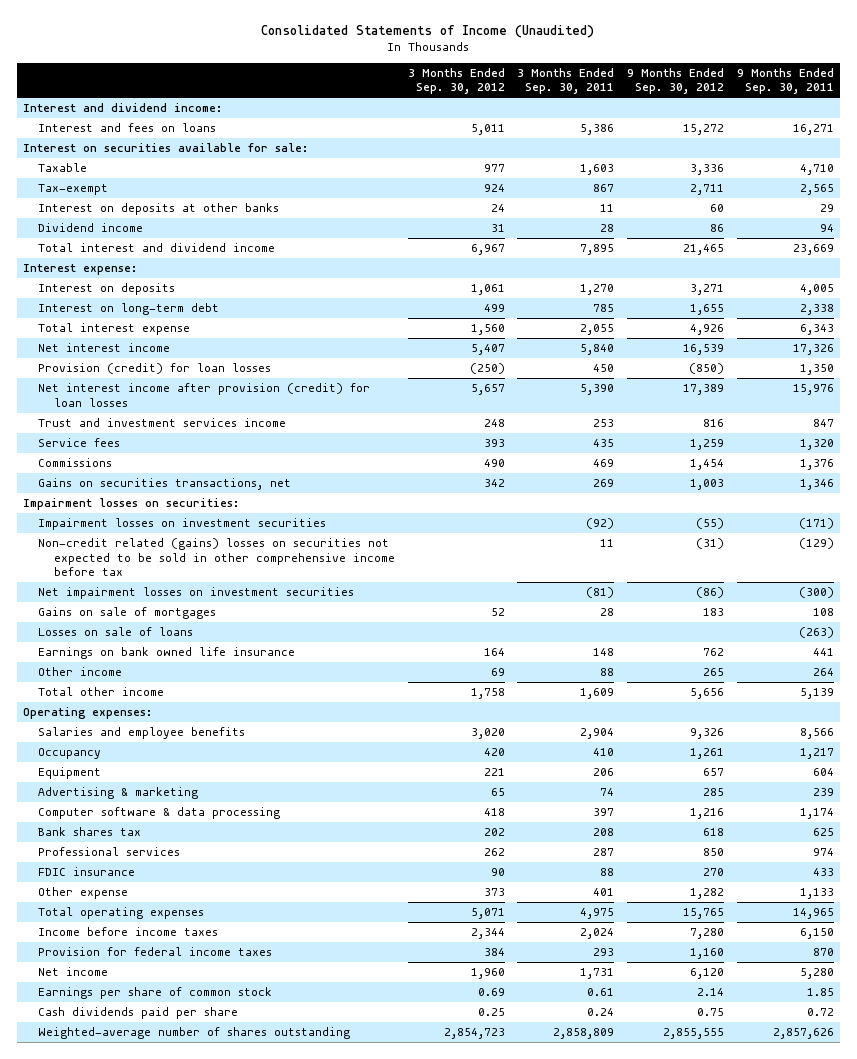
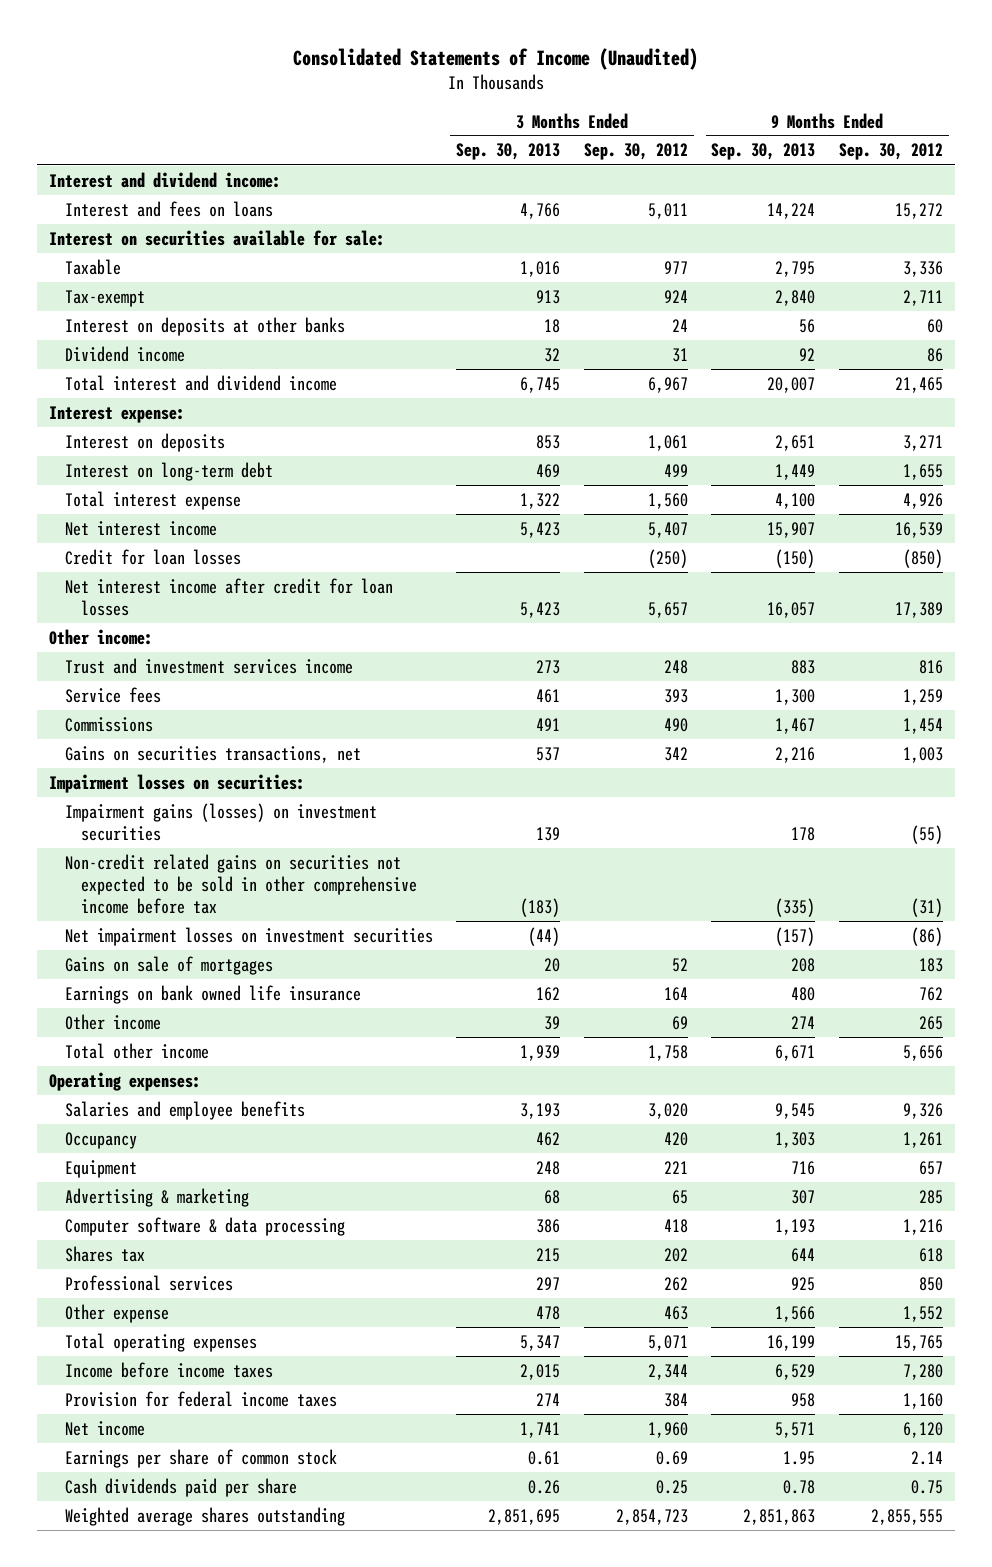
- | 3 Months Ended Sep. 30, 2012 | 3 Months Ended Sep. 30, 2011 | 9 Months Ended Sep. 30, 2012 | 9 Months Ended Sep. 30, 2011
+ | 3 Months Ended Sep. 30, 2013 | 3 Months Ended Sep. 30, 2012 | 9 Months Ended Sep. 30, 2013 | 9 Months Ended Sep. 30, 2012
- Provision (credit) for loan losses | (250) | 450 | (850) | 1,350
- Net interest income after provision (credit) for loan losses | 5,657 | 5,390 | 17,389 | 15,976
+ Credit for loan losses | | (250) | (150) | (850)
+ Net interest income after credit for loan losses | 5,423 | 5,657 | 16,057 | 17,389
+ Other income:
- Impairment losses on investment securities | | (92) | (55) | (171)
- Non-credit related (gains) losses on securities not expected to be sold in other comprehensive income before tax | | 11 | (31) | (129)
+ Impairment gains (losses) on investment securities | 139 | | 178 | (55)
+ Non-credit related gains on securities not expected to be sold in other comprehensive income before tax | (183) | | (335) | (31)
- Losses on sale of loans | | | | (263)
- Bank shares tax | 202 | 208 | 618 | 625
+ Shares tax | 215 | 202 | 644 | 618
- FDIC insurance | 90 | 88 | 270 | 433
- Other expense | 373 | 401 | 1,282 | 1,133
+ Other expense | 478 | 463 | 1,566 | 1,552
- Weighted-average number of shares outstanding | 2,854,723 | 2,858,809 | 2,855,555 | 2,857,626
+ Weighted average shares outstanding | 2,851,695 | 2,854,723 | 2,851,863 | 2,855,555

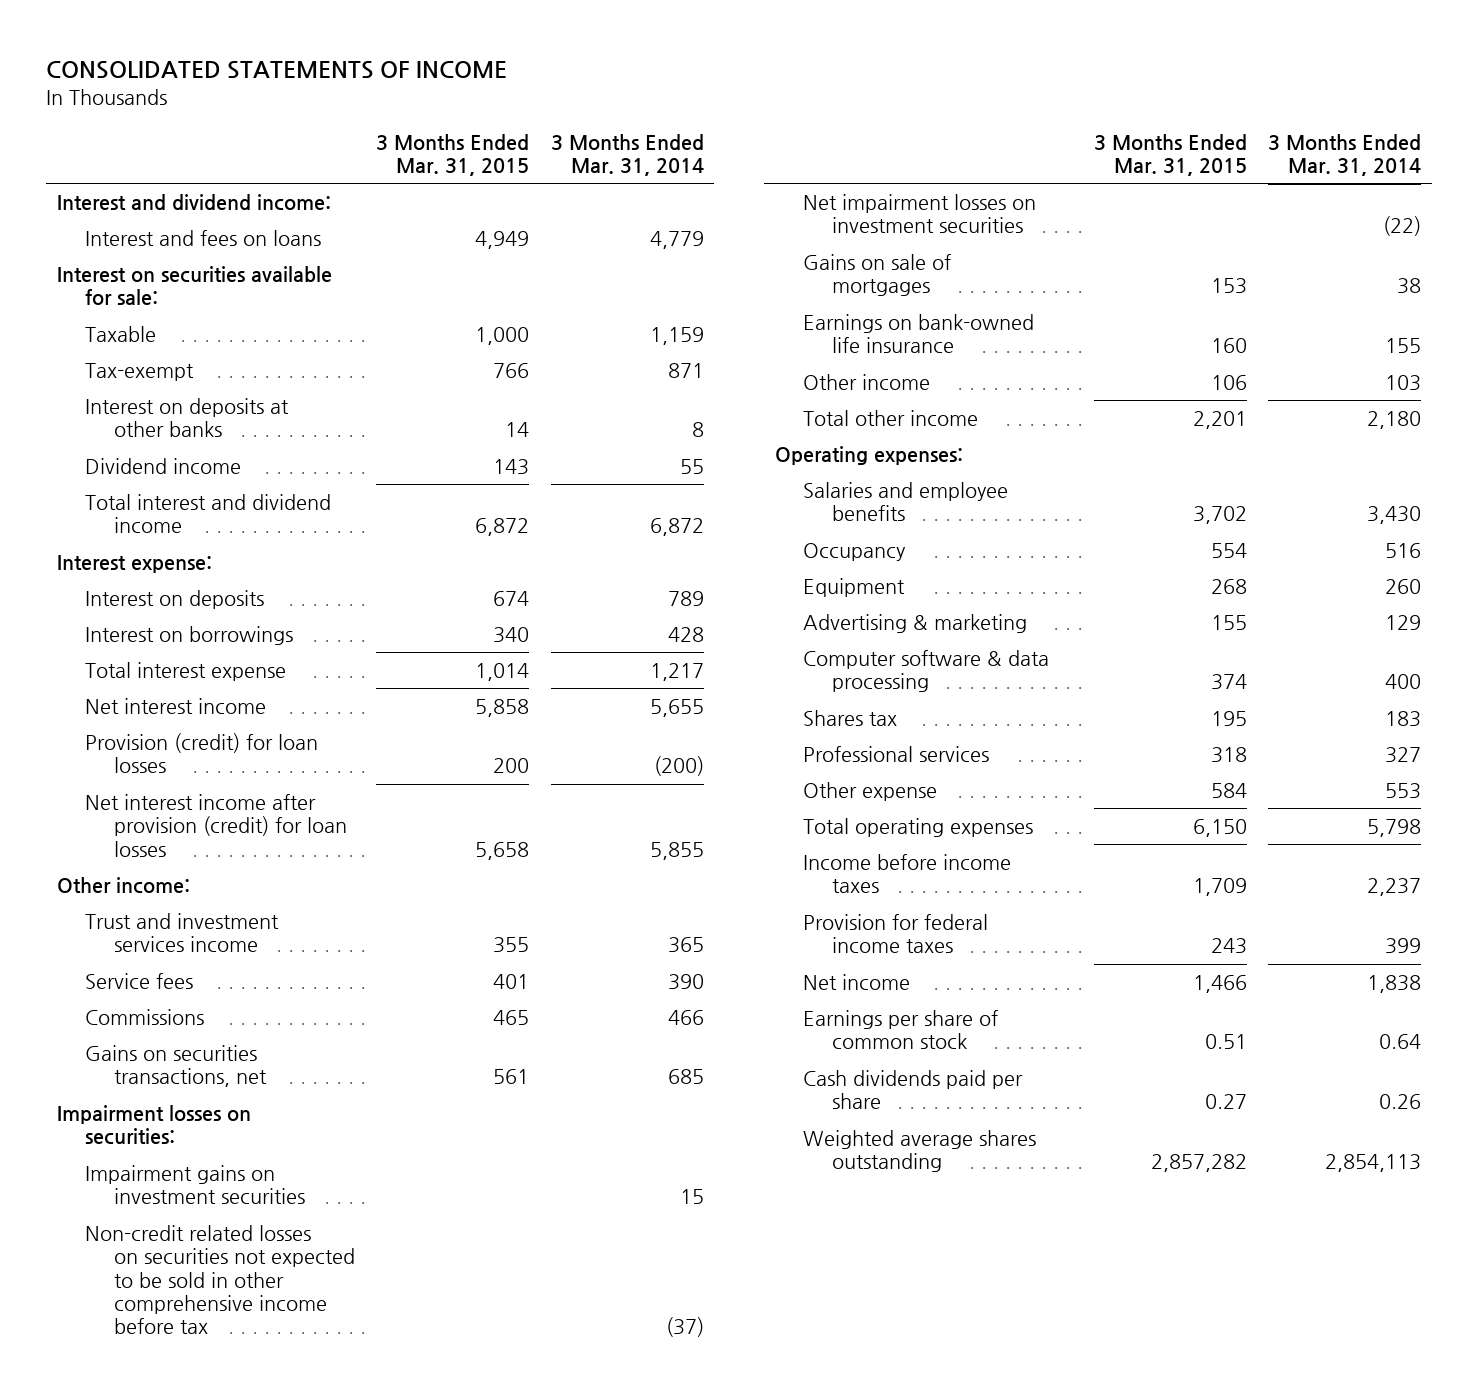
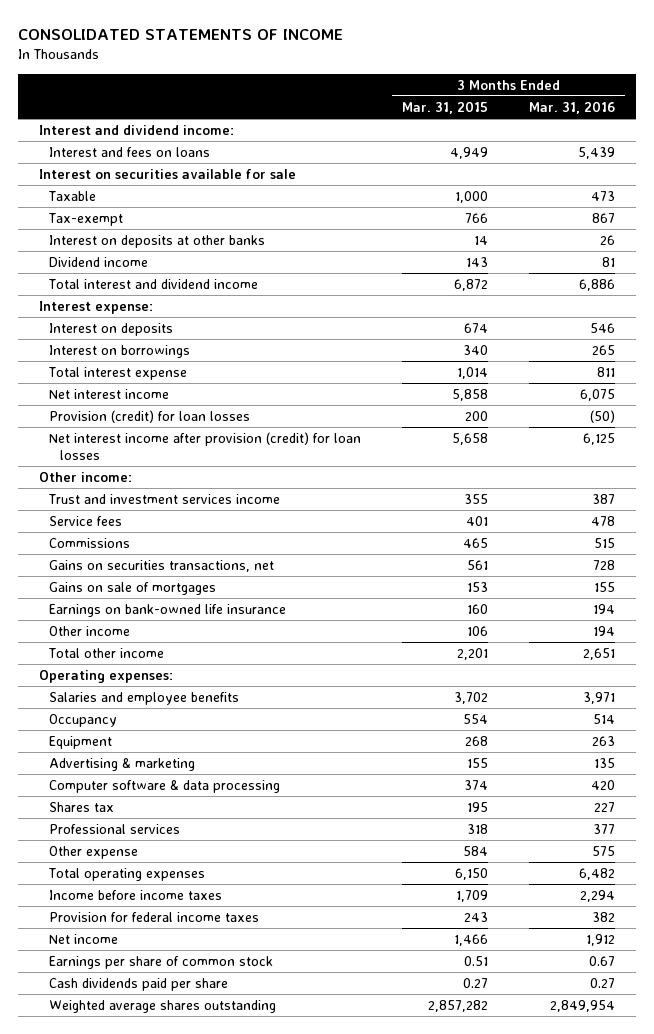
- | 3 Months Ended Mar. 31, 2015 | 3 Months Ended Mar. 31, 2014
+ | 3 Months Ended Mar. 31, 2015 | 3 Months Ended Mar. 31, 2016
- Interest on securities available for sale:
+ Interest on securities available for sale
- Impairment losses on securities:
- Impairment gains on investment securities | | 15
- Non-credit related losses on securities not expected to be sold in other comprehensive income before tax | | (37)
- Net impairment losses on investment securities | | (22)

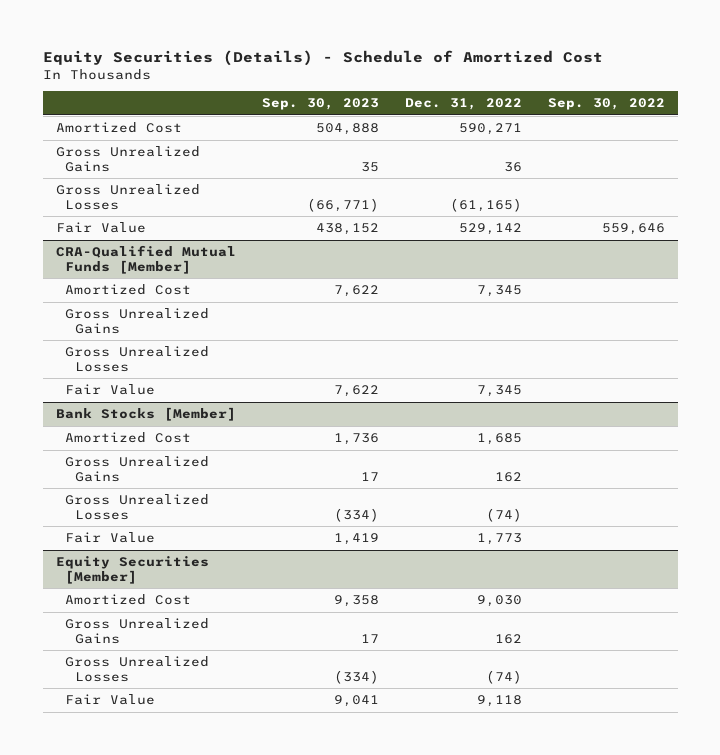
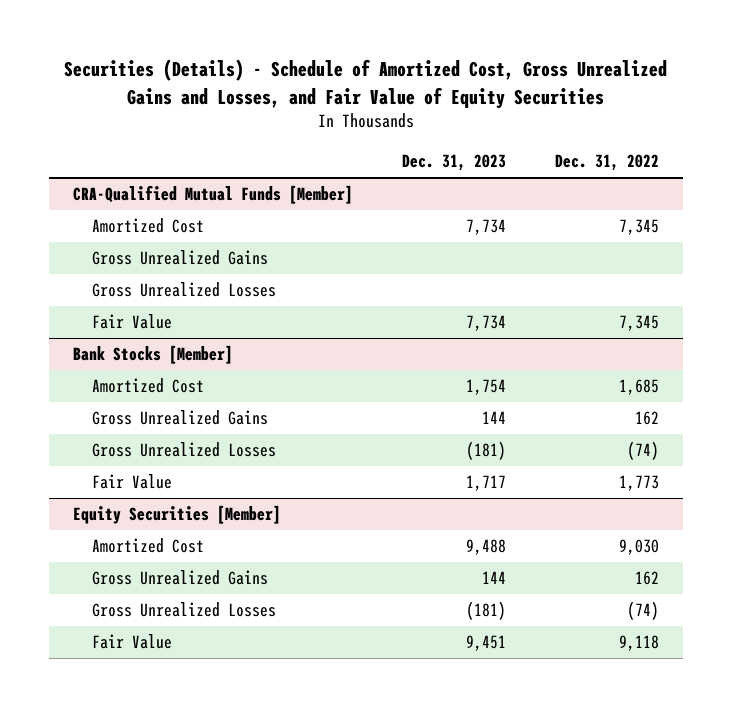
- Equity Securities (Details) - Schedule of Amortized Cost
+ Securities (Details) - Schedule of Amortized Cost, Gross Unrealized Gains and Losses, and Fair Value of Equity Securities
- | Sep. 30, 2023 | Dec. 31, 2022 | Sep. 30, 2022
+ | Dec. 31, 2023 | Dec. 31, 2022
- Amortized Cost | 504,888 | 590,271 |
- Gross Unrealized Gains | 35 | 36 |
- Gross Unrealized Losses | (66,771) | (61,165) |
- Fair Value | 438,152 | 529,142 | 559,646

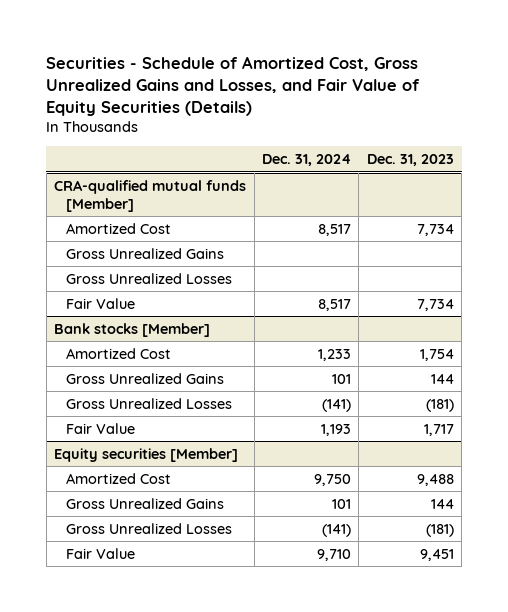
- Securities (Details) - Schedule of Amortized Cost, Gross Unrealized Gains and Losses, and Fair Value of Equity Securities
+ Securities - Schedule of Amortized Cost, Gross Unrealized Gains and Losses, and Fair Value of Equity Securities (Details)
- | Dec. 31, 2023 | Dec. 31, 2022
+ | Dec. 31, 2024 | Dec. 31, 2023
- CRA-Qualified Mutual Funds [Member]
+ CRA-qualified mutual funds [Member]
- Bank Stocks [Member]
+ Bank stocks [Member]
- Equity Securities [Member]
+ Equity securities [Member]

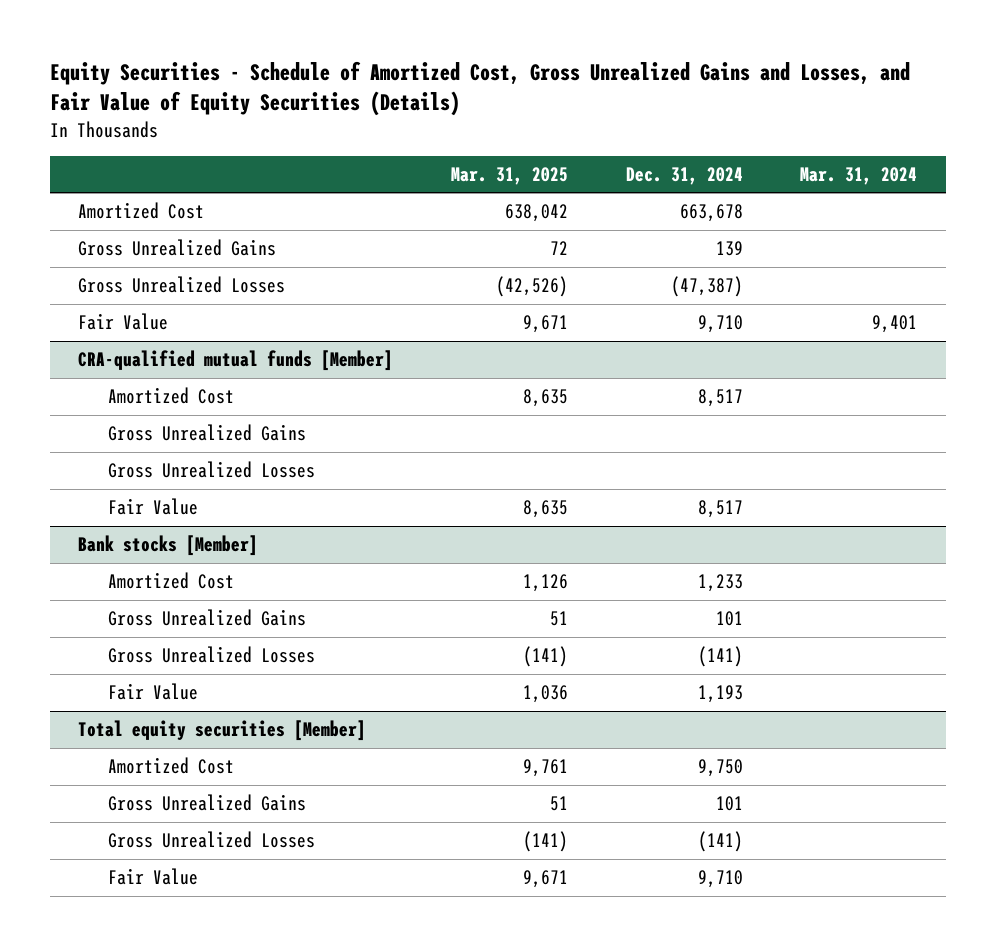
- Securities - Schedule of Amortized Cost, Gross Unrealized Gains and Losses, and Fair Value of Equity Securities (Details)
+ Equity Securities - Schedule of Amortized Cost, Gross Unrealized Gains and Losses, and Fair Value of Equity Securities (Details)
- | Dec. 31, 2024 | Dec. 31, 2023
+ | Mar. 31, 2025 | Dec. 31, 2024 | Mar. 31, 2024
+ Amortized Cost | 638,042 | 663,678 |
+ Gross Unrealized Gains | 72 | 139 |
+ Gross Unrealized Losses | (42,526) | (47,387) |
+ Fair Value | 9,671 | 9,710 | 9,401
- Equity securities [Member]
+ Total equity securities [Member]

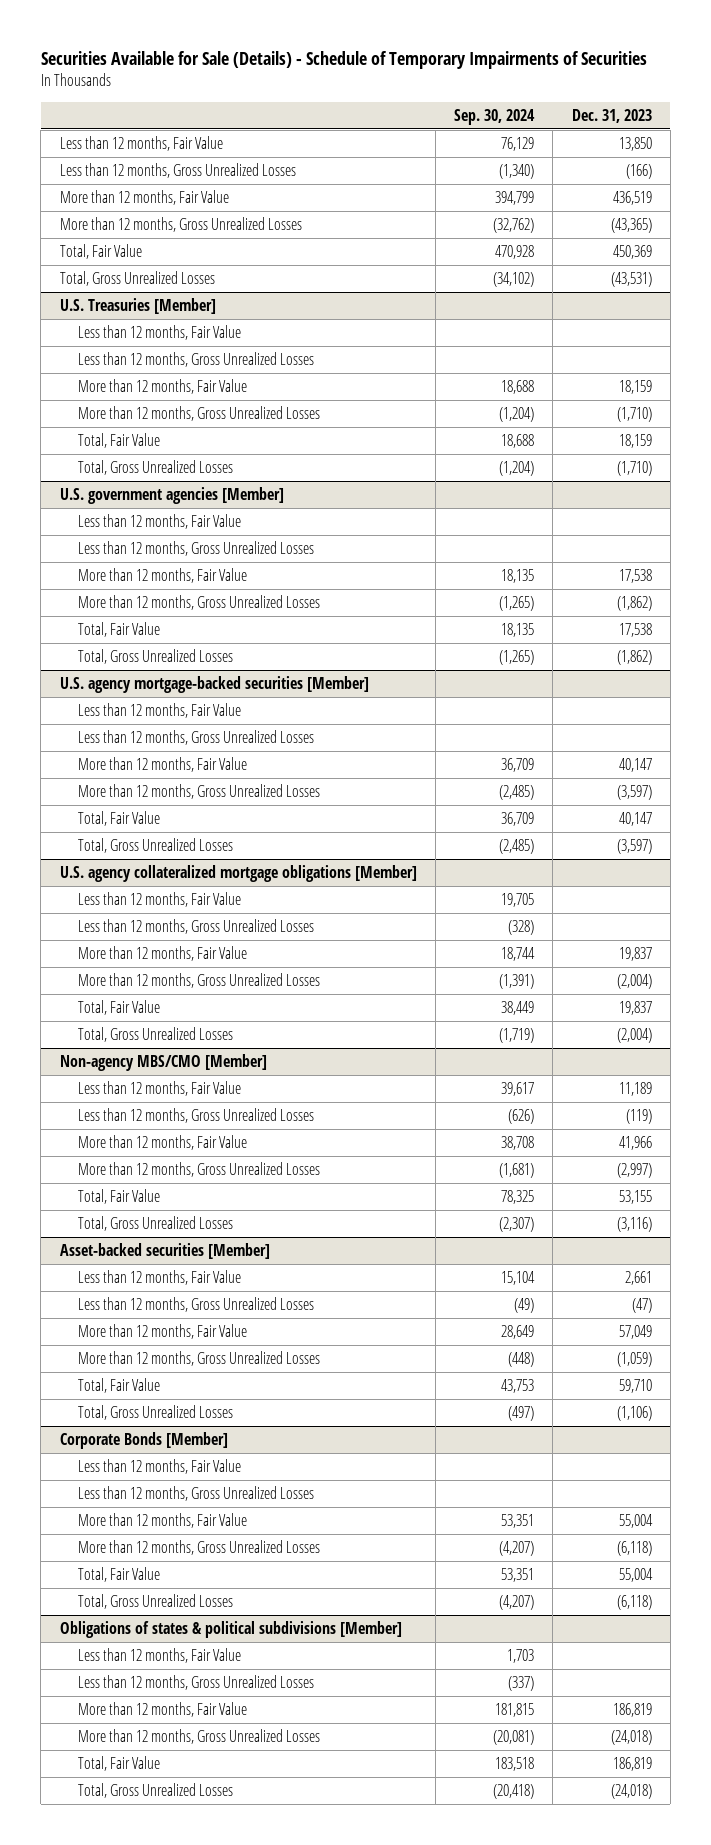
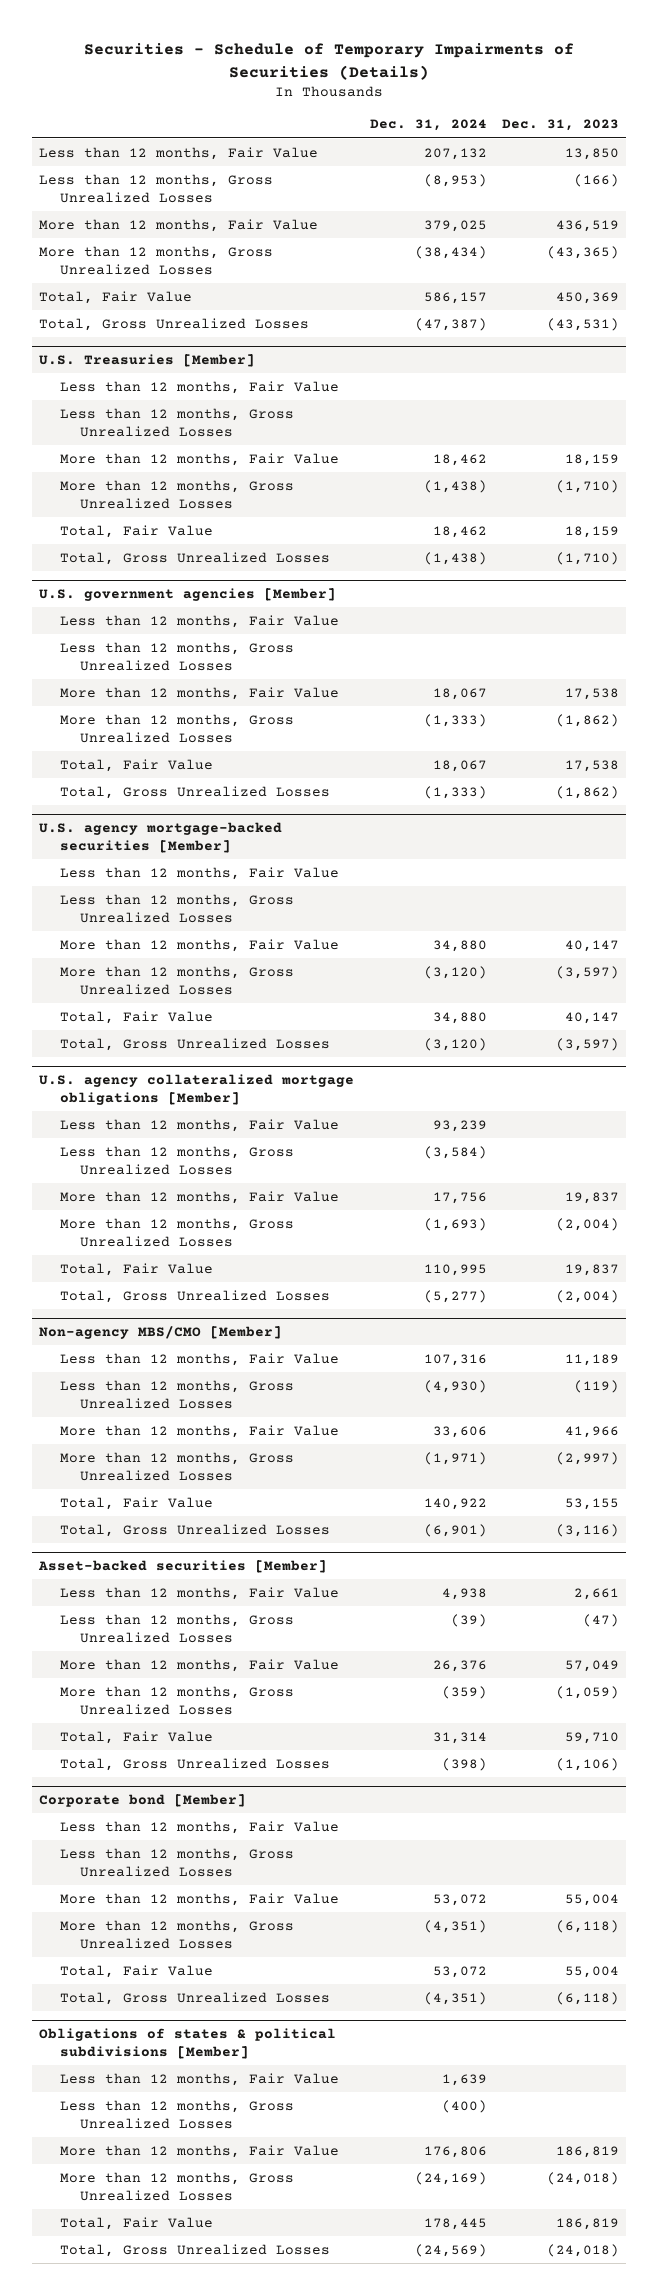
- Securities Available for Sale (Details) - Schedule of Temporary Impairments of Securities
+ Securities - Schedule of Temporary Impairments of Securities (Details)
- | Sep. 30, 2024 | Dec. 31, 2023
+ | Dec. 31, 2024 | Dec. 31, 2023
- Corporate Bonds [Member]
+ Corporate bond [Member]

